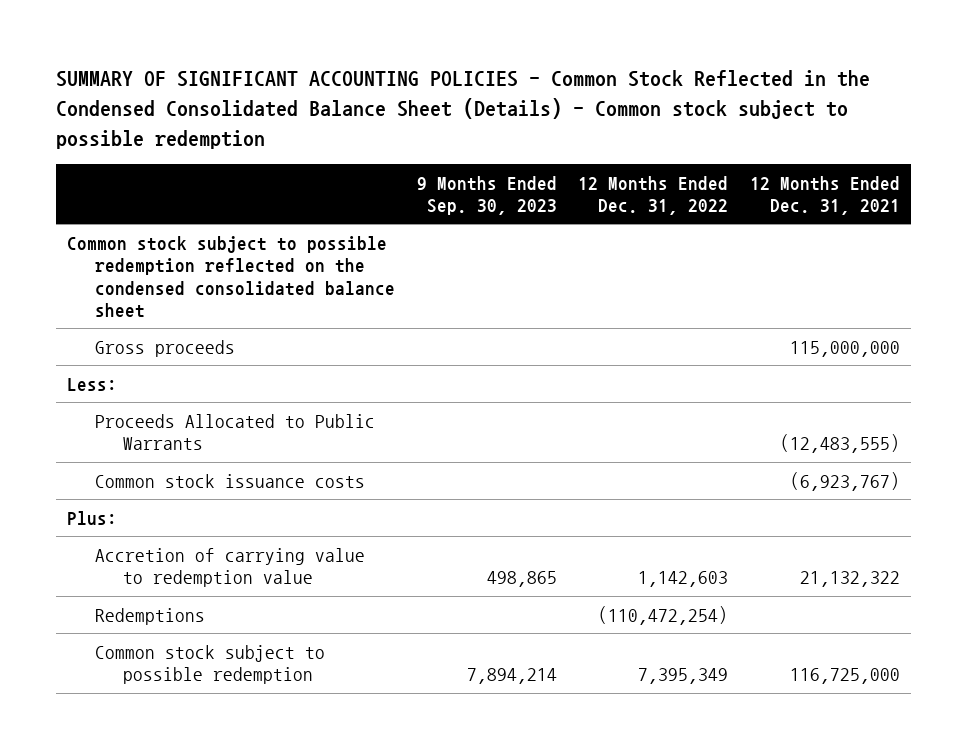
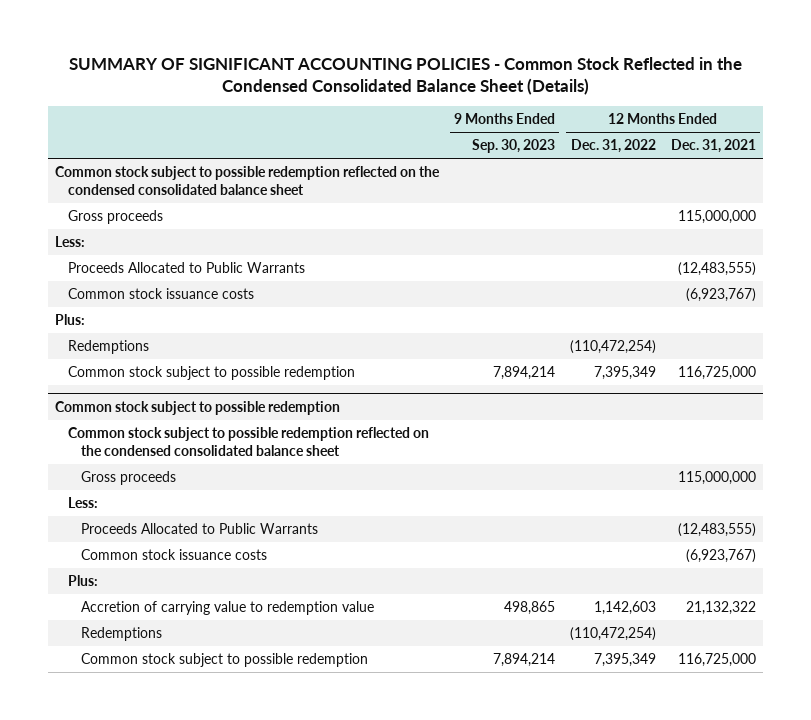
- SUMMARY OF SIGNIFICANT ACCOUNTING POLICIES - Common Stock Reflected in the Condensed Consolidated Balance Sheet (Details) - Common stock subject to possible redemption
+ SUMMARY OF SIGNIFICANT ACCOUNTING POLICIES - Common Stock Reflected in the Condensed Consolidated Balance Sheet (Details)
+ Redemptions | | (110,472,254) |
+ Common stock subject to possible redemption | 7,894,214 | 7,395,349 | 116,725,000
+ Common stock subject to possible redemption
+ Common stock subject to possible redemption reflected on the condensed consolidated balance sheet
+ Gross proceeds | | | 115,000,000
+ Less:
+ Proceeds Allocated to Public Warrants | | | (12,483,555)
+ Common stock issuance costs | | | (6,923,767)
+ Plus:

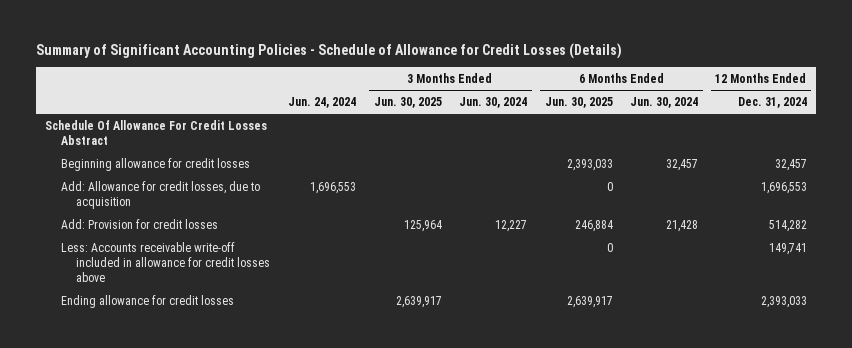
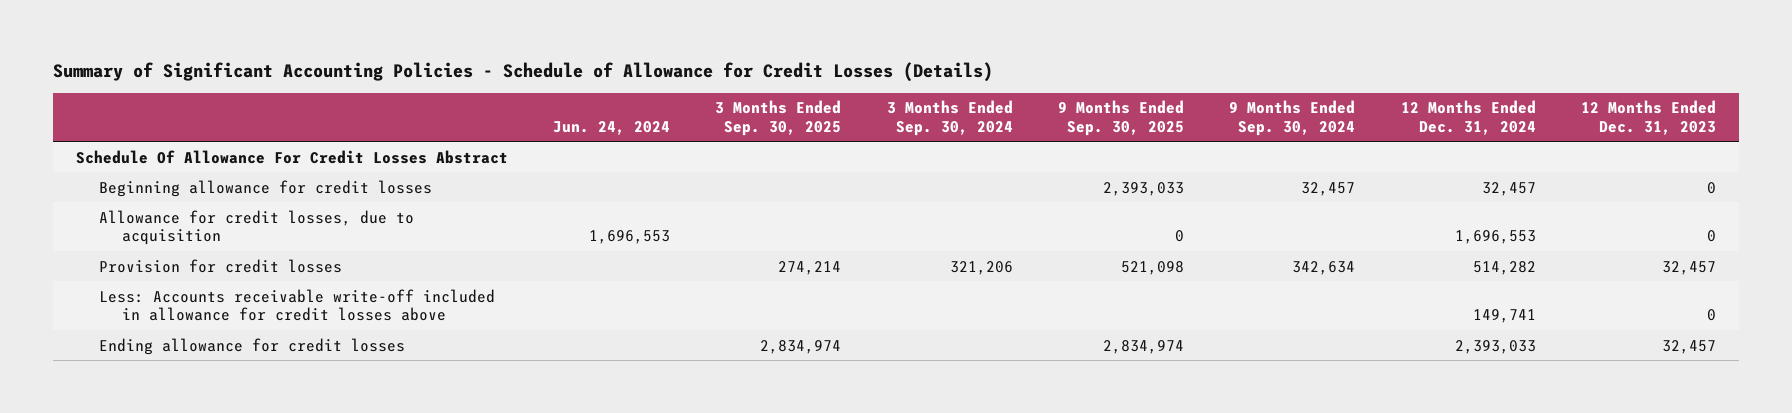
- | Jun. 24, 2024 | 3 Months Ended Jun. 30, 2025 | 3 Months Ended Jun. 30, 2024 | 6 Months Ended Jun. 30, 2025 | 6 Months Ended Jun. 30, 2024 | 12 Months Ended Dec. 31, 2024
+ | Jun. 24, 2024 | 3 Months Ended Sep. 30, 2025 | 3 Months Ended Sep. 30, 2024 | 9 Months Ended Sep. 30, 2025 | 9 Months Ended Sep. 30, 2024 | 12 Months Ended Dec. 31, 2024 | 12 Months Ended Dec. 31, 2023
- Add: Allowance for credit losses, due to acquisition | 1,696,553 | | | 0 | | 1,696,553
- Add: Provision for credit losses | | 125,964 | 12,227 | 246,884 | 21,428 | 514,282
+ Allowance for credit losses, due to acquisition | 1,696,553 | | | 0 | | 1,696,553 | 0
+ Provision for credit losses | | 274,214 | 321,206 | 521,098 | 342,634 | 514,282 | 32,457

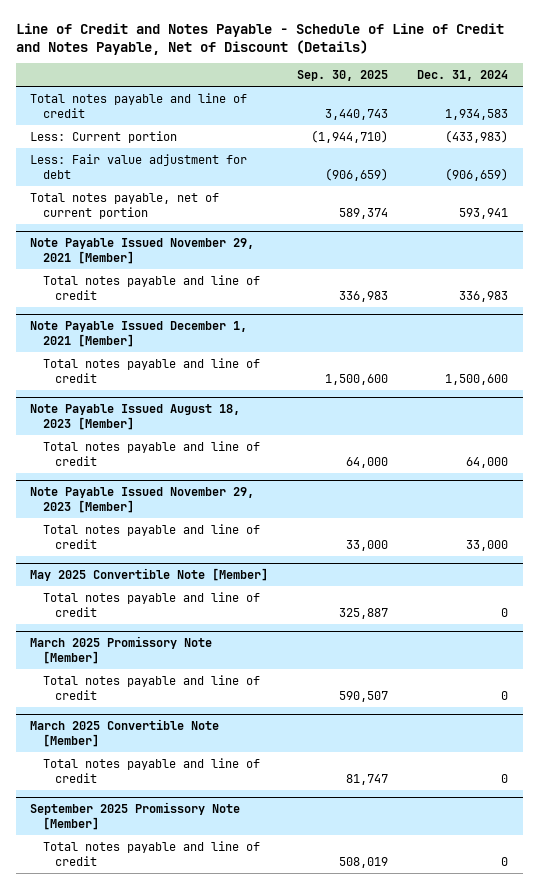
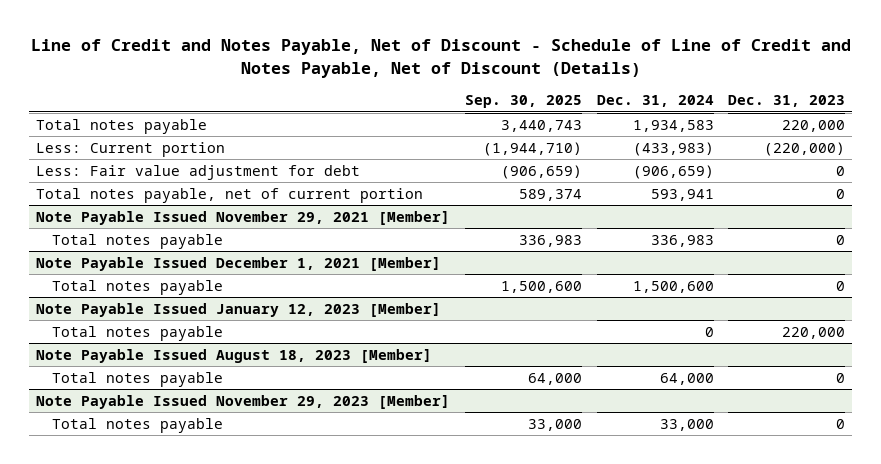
- Line of Credit and Notes Payable - Schedule of Line of Credit and Notes Payable, Net of Discount (Details)
+ Line of Credit and Notes Payable, Net of Discount - Schedule of Line of Credit and Notes Payable, Net of Discount (Details)
- | Sep. 30, 2025 | Dec. 31, 2024
+ | Sep. 30, 2025 | Dec. 31, 2024 | Dec. 31, 2023
- Total notes payable and line of credit | 3,440,743 | 1,934,583
+ Total notes payable | 3,440,743 | 1,934,583 | 220,000
@ Note Payable Issued November 29, 2021 [Member]
- Total notes payable and line of credit | 336,983 | 336,983
+ Total notes payable | 336,983 | 336,983 | 0
@ Note Payable Issued December 1, 2021 [Member]
- Total notes payable and line of credit | 1,500,600 | 1,500,600
+ Total notes payable | 1,500,600 | 1,500,600 | 0
+ Note Payable Issued January 12, 2023 [Member]
+ Total notes payable | | 0 | 220,000
@ Note Payable Issued August 18, 2023 [Member]
- Total notes payable and line of credit | 64,000 | 64,000
+ Total notes payable | 64,000 | 64,000 | 0
@ Note Payable Issued November 29, 2023 [Member]
- Total notes payable and line of credit | 33,000 | 33,000
- May 2025 Convertible Note [Member]
- Total notes payable and line of credit | 325,887 | 0
- March 2025 Promissory Note [Member]
- Total notes payable and line of credit | 590,507 | 0
- March 2025 Convertible Note [Member]
- Total notes payable and line of credit | 81,747 | 0
- September 2025 Promissory Note [Member]
- Total notes payable and line of credit | 508,019 | 0
@ Note Payable Issued November 29, 2023 [Member]
+ Total notes payable | 33,000 | 33,000 | 0

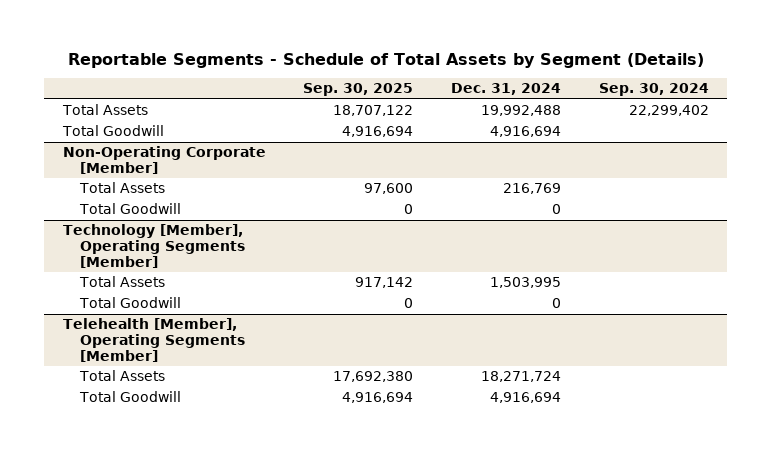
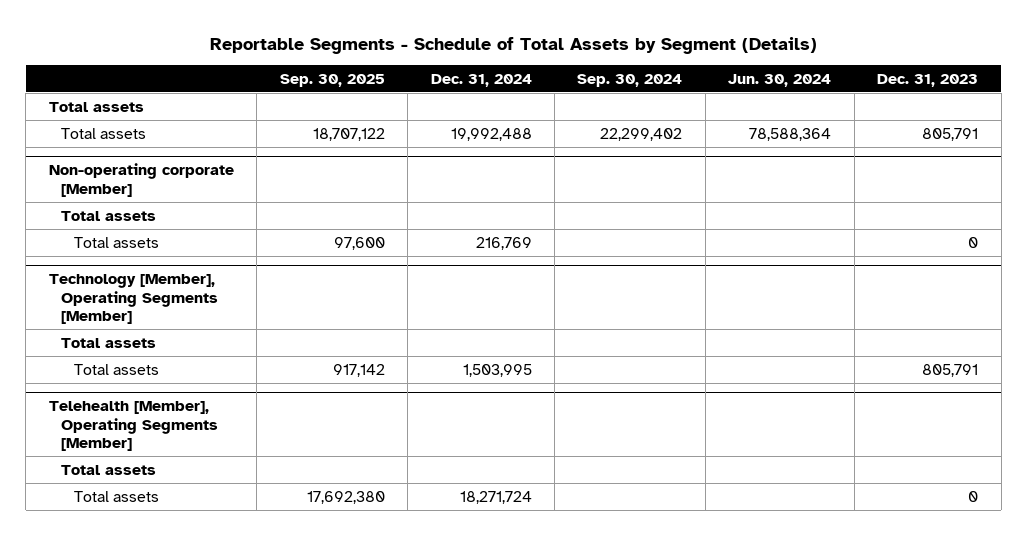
- | Sep. 30, 2025 | Dec. 31, 2024 | Sep. 30, 2024
+ | Sep. 30, 2025 | Dec. 31, 2024 | Sep. 30, 2024 | Jun. 30, 2024 | Dec. 31, 2023
- Total Assets | 18,707,122 | 19,992,488 | 22,299,402
- Total Goodwill | 4,916,694 | 4,916,694 |
- Non-Operating Corporate [Member]
- Total Assets | 97,600 | 216,769 |
- Total Goodwill | 0 | 0 |
+ Total assets
+ Total assets | 18,707,122 | 19,992,488 | 22,299,402 | 78,588,364 | 805,791
+ Non-operating corporate [Member]
+ Total assets
+ Total assets | 97,600 | 216,769 | | | 0
@ Technology [Member], Operating Segments [Member]
- Total Assets | 917,142 | 1,503,995 |
- Total Goodwill | 0 | 0 |
+ Total assets
+ Total assets | 917,142 | 1,503,995 | | | 805,791
@ Telehealth [Member], Operating Segments [Member]
- Total Assets | 17,692,380 | 18,271,724 |
- Total Goodwill | 4,916,694 | 4,916,694 |
+ Total assets
+ Total assets | 17,692,380 | 18,271,724 | | | 0

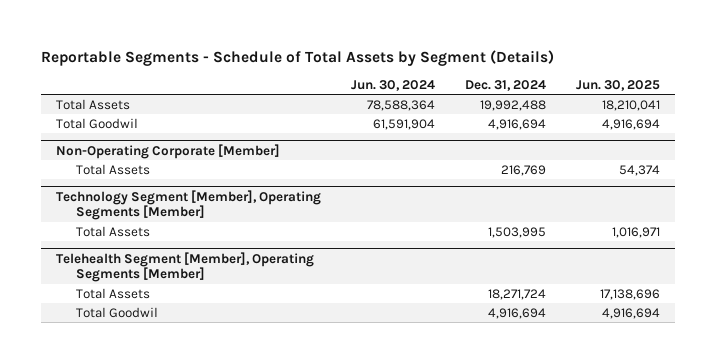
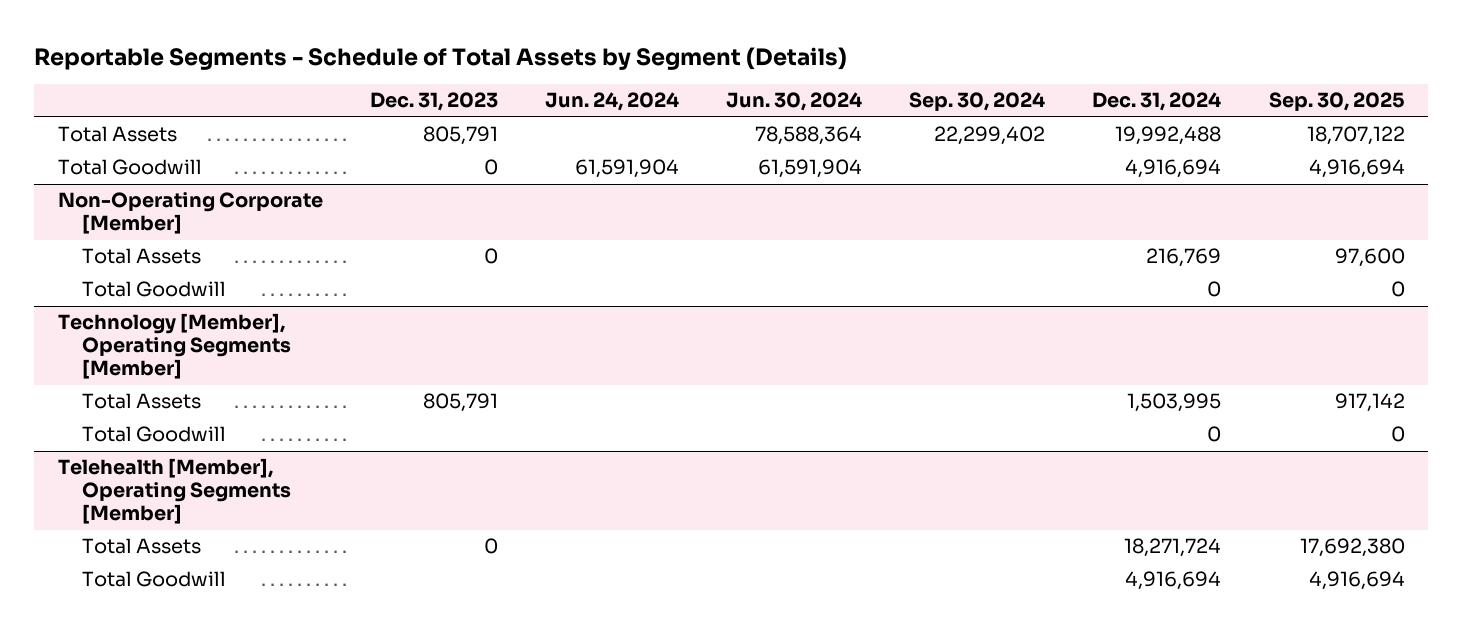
- | Jun. 30, 2024 | Dec. 31, 2024 | Jun. 30, 2025
+ | Dec. 31, 2023 | Jun. 24, 2024 | Jun. 30, 2024 | Sep. 30, 2024 | Dec. 31, 2024 | Sep. 30, 2025
- Total Goodwil | 61,591,904 | 4,916,694 | 4,916,694
+ Total Goodwill | 0 | 61,591,904 | 61,591,904 | | 4,916,694 | 4,916,694
- Technology Segment [Member], Operating Segments [Member]
@ Non-Operating Corporate [Member]
+ Total Goodwill | | | | | 0 | 0
+ Technology [Member], Operating Segments [Member]
- Telehealth Segment [Member], Operating Segments [Member]
+ Total Goodwill | | | | | 0 | 0
+ Telehealth [Member], Operating Segments [Member]
- Total Goodwil | | 4,916,694 | 4,916,694
+ Total Goodwill | | | | | 4,916,694 | 4,916,694

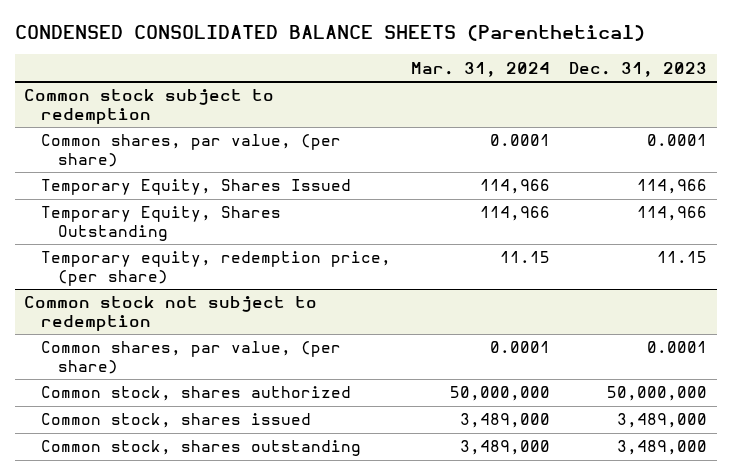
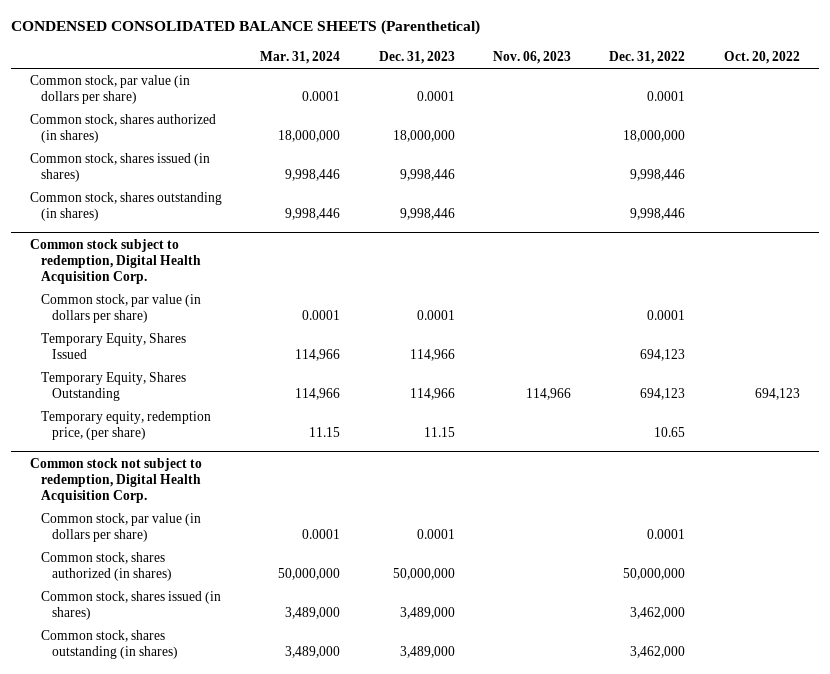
- | Mar. 31, 2024 | Dec. 31, 2023
+ | Mar. 31, 2024 | Dec. 31, 2023 | Nov. 06, 2023 | Dec. 31, 2022 | Oct. 20, 2022
- Common stock subject to redemption
- Common shares, par value, (per share) | 0.0001 | 0.0001
+ Common stock, par value (in dollars per share) | 0.0001 | 0.0001 | | 0.0001 |
+ Common stock, shares authorized (in shares) | 18,000,000 | 18,000,000 | | 18,000,000 |
+ Common stock, shares issued (in shares) | 9,998,446 | 9,998,446 | | 9,998,446 |
+ Common stock, shares outstanding (in shares) | 9,998,446 | 9,998,446 | | 9,998,446 |
+ Common stock subject to redemption, Digital Health Acquisition Corp.
+ Common stock, par value (in dollars per share) | 0.0001 | 0.0001 | | 0.0001 |
- Common stock not subject to redemption
- Common shares, par value, (per share) | 0.0001 | 0.0001
- Common stock, shares authorized | 50,000,000 | 50,000,000
- Common stock, shares issued | 3,489,000 | 3,489,000
- Common stock, shares outstanding | 3,489,000 | 3,489,000
+ Common stock not subject to redemption, Digital Health Acquisition Corp.
+ Common stock, par value (in dollars per share) | 0.0001 | 0.0001 | | 0.0001 |
+ Common stock, shares authorized (in shares) | 50,000,000 | 50,000,000 | | 50,000,000 |
+ Common stock, shares issued (in shares) | 3,489,000 | 3,489,000 | | 3,462,000 |
+ Common stock, shares outstanding (in shares) | 3,489,000 | 3,489,000 | | 3,462,000 |

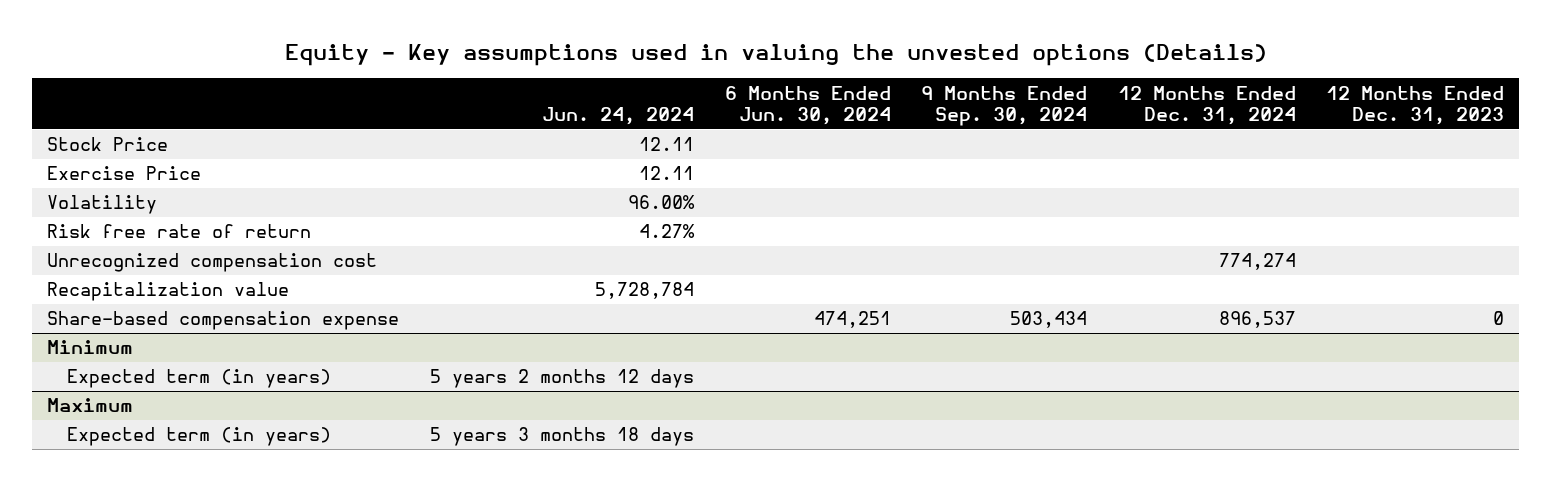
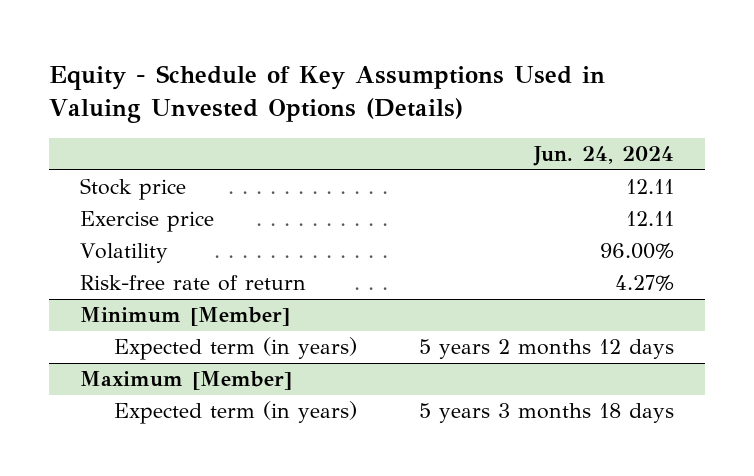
- Equity - Key assumptions used in valuing the unvested options (Details)
+ Equity - Schedule of Key Assumptions Used in Valuing Unvested Options (Details)
- | Jun. 24, 2024 | 6 Months Ended Jun. 30, 2024 | 9 Months Ended Sep. 30, 2024 | 12 Months Ended Dec. 31, 2024 | 12 Months Ended Dec. 31, 2023
+ | Jun. 24, 2024
- Stock Price | 12.11 | | | |
- Exercise Price | 12.11 | | | |
+ Stock price | 12.11
+ Exercise price | 12.11
- Risk free rate of return | 4.27% | | | |
- Unrecognized compensation cost | | | | 774,274 |
- Recapitalization value | 5,728,784 | | | |
- Share-based compensation expense | | 474,251 | 503,434 | 896,537 | 0
- Minimum
+ Risk-free rate of return | 4.27%
+ Minimum [Member]
- Maximum
+ Maximum [Member]

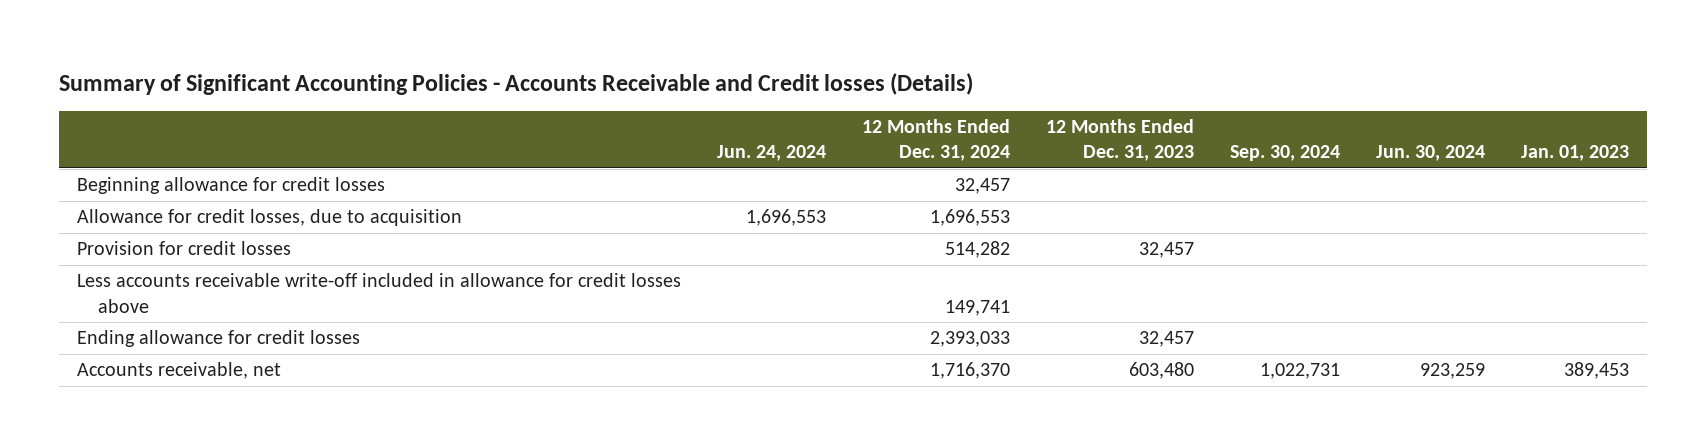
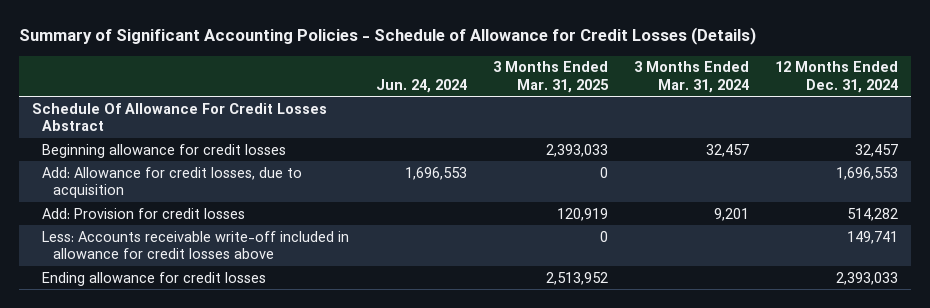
- Summary of Significant Accounting Policies - Accounts Receivable and Credit losses (Details)
+ Summary of Significant Accounting Policies - Schedule of Allowance for Credit Losses (Details)
- | Jun. 24, 2024 | 12 Months Ended Dec. 31, 2024 | 12 Months Ended Dec. 31, 2023 | Sep. 30, 2024 | Jun. 30, 2024 | Jan. 01, 2023
+ | Jun. 24, 2024 | 3 Months Ended Mar. 31, 2025 | 3 Months Ended Mar. 31, 2024 | 12 Months Ended Dec. 31, 2024
+ Schedule Of Allowance For Credit Losses Abstract
- Allowance for credit losses, due to acquisition | 1,696,553 | 1,696,553 | | | |
- Provision for credit losses | | 514,282 | 32,457 | | |
- Less accounts receivable write-off included in allowance for credit losses above | | 149,741 | | | |
+ Add: Allowance for credit losses, due to acquisition | 1,696,553 | 0 | | 1,696,553
+ Add: Provision for credit losses | | 120,919 | 9,201 | 514,282
+ Less: Accounts receivable write-off included in allowance for credit losses above | | 0 | | 149,741
- Accounts receivable, net | | 1,716,370 | 603,480 | 1,022,731 | 923,259 | 389,453

